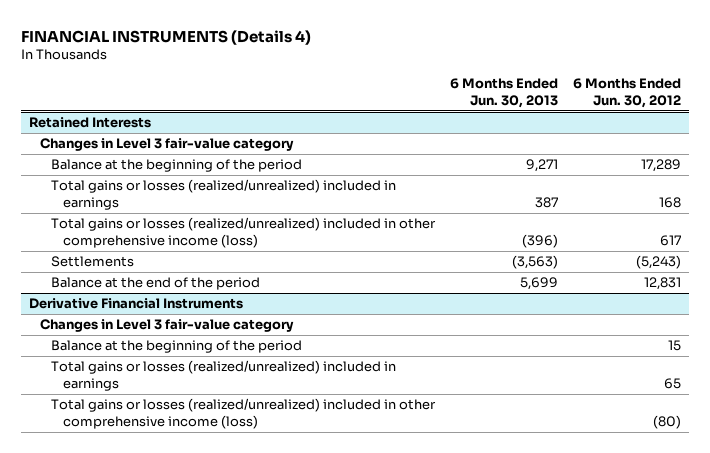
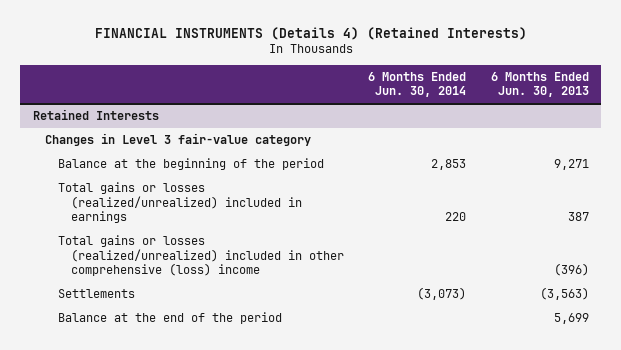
- FINANCIAL INSTRUMENTS (Details 4)
+ FINANCIAL INSTRUMENTS (Details 4) (Retained Interests)
- | 6 Months Ended Jun. 30, 2013 | 6 Months Ended Jun. 30, 2012
+ | 6 Months Ended Jun. 30, 2014 | 6 Months Ended Jun. 30, 2013
@ Retained Interests
- Total gains or losses (realized/unrealized) included in other comprehensive income (loss) | (396) | 617
+ Total gains or losses (realized/unrealized) included in other comprehensive (loss) income | | (396)
- Derivative Financial Instruments
- Changes in Level 3 fair-value category
- Balance at the beginning of the period | | 15
- Total gains or losses (realized/unrealized) included in earnings | | 65
- Total gains or losses (realized/unrealized) included in other comprehensive income (loss) | | (80)

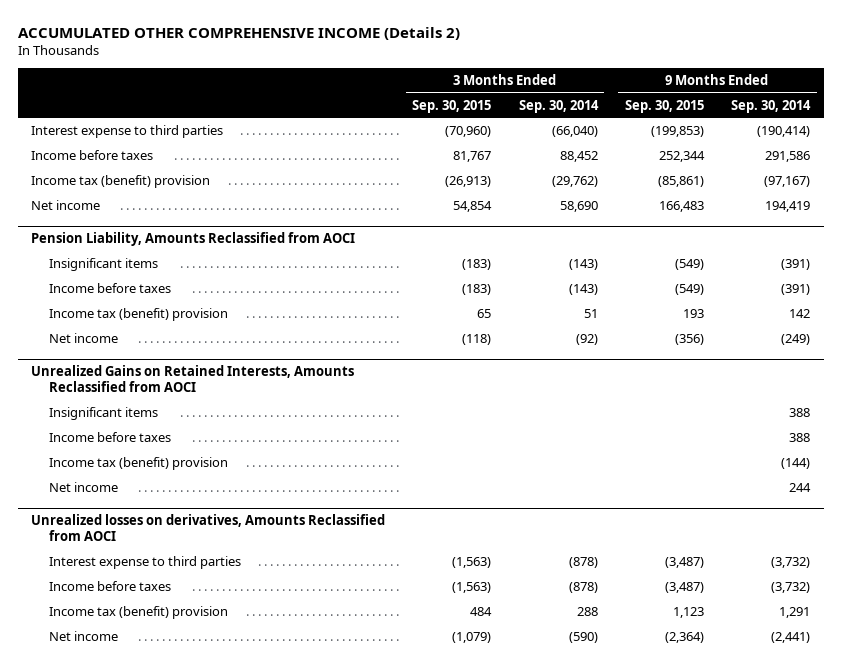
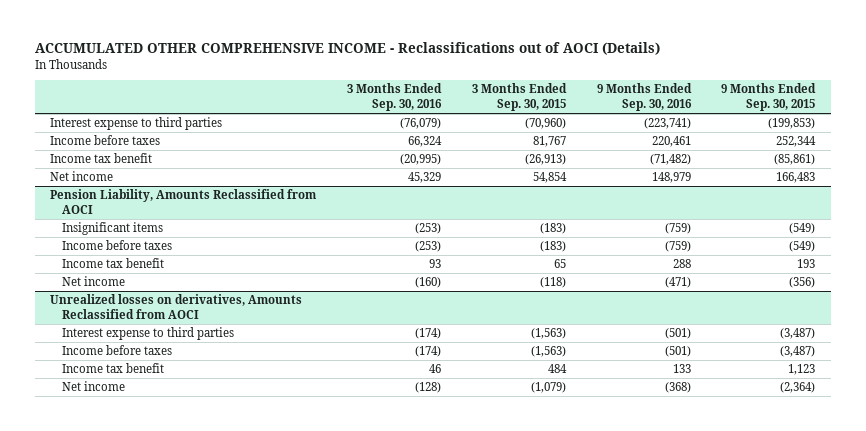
- ACCUMULATED OTHER COMPREHENSIVE INCOME (Details 2)
+ ACCUMULATED OTHER COMPREHENSIVE INCOME - Reclassifications out of AOCI (Details)
- | 3 Months Ended Sep. 30, 2015 | 3 Months Ended Sep. 30, 2014 | 9 Months Ended Sep. 30, 2015 | 9 Months Ended Sep. 30, 2014
+ | 3 Months Ended Sep. 30, 2016 | 3 Months Ended Sep. 30, 2015 | 9 Months Ended Sep. 30, 2016 | 9 Months Ended Sep. 30, 2015
- Income tax (benefit) provision | (26,913) | (29,762) | (85,861) | (97,167)
+ Income tax benefit | (20,995) | (26,913) | (71,482) | (85,861)
@ Pension Liability, Amounts Reclassified from AOCI
- Income tax (benefit) provision | 65 | 51 | 193 | 142
+ Income tax benefit | 93 | 65 | 288 | 193
- Unrealized Gains on Retained Interests, Amounts Reclassified from AOCI
- Insignificant items | | | | 388
- Income before taxes | | | | 388
- Income tax (benefit) provision | | | | (144)
- Net income | | | | 244
@ Unrealized losses on derivatives, Amounts Reclassified from AOCI
- Income tax (benefit) provision | 484 | 288 | 1,123 | 1,291
+ Income tax benefit | 46 | 484 | 133 | 1,123

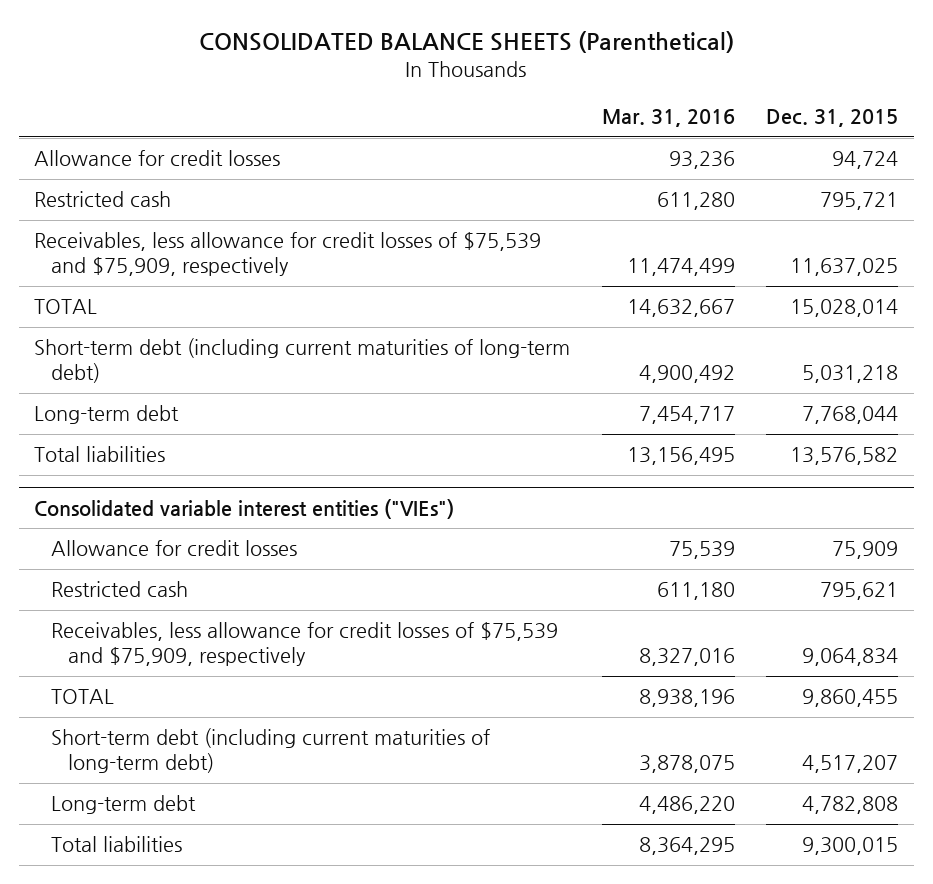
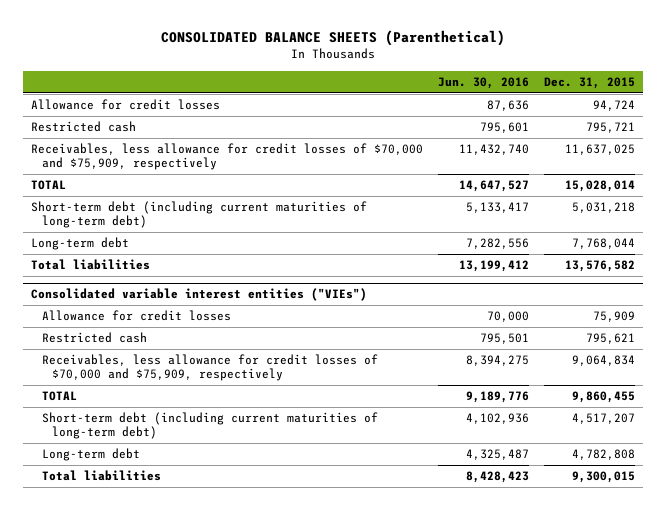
- | Mar. 31, 2016 | Dec. 31, 2015
+ | Jun. 30, 2016 | Dec. 31, 2015
- Receivables, less allowance for credit losses of $75,539 and $75,909, respectively | 11,474,499 | 11,637,025
+ Receivables, less allowance for credit losses of $70,000 and $75,909, respectively | 11,432,740 | 11,637,025
@ Consolidated variable interest entities ("VIEs")
- Receivables, less allowance for credit losses of $75,539 and $75,909, respectively | 8,327,016 | 9,064,834
+ Receivables, less allowance for credit losses of $70,000 and $75,909, respectively | 8,394,275 | 9,064,834

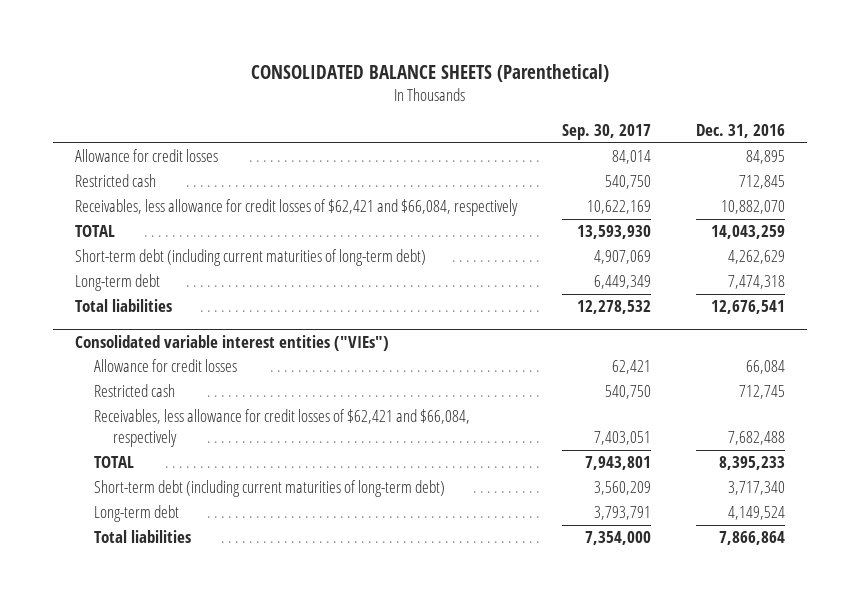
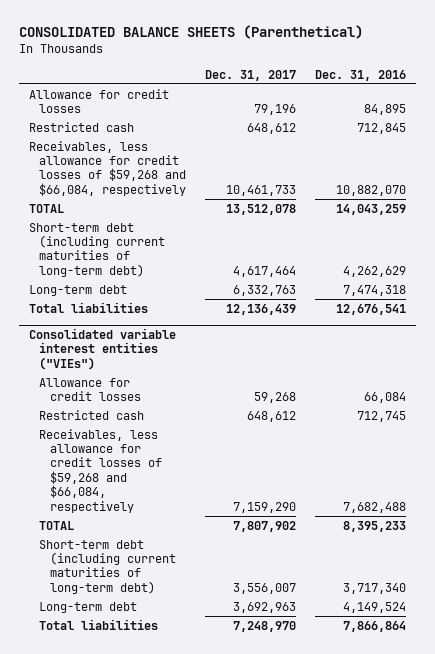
- | Sep. 30, 2017 | Dec. 31, 2016
+ | Dec. 31, 2017 | Dec. 31, 2016
- Receivables, less allowance for credit losses of $62,421 and $66,084, respectively | 10,622,169 | 10,882,070
+ Receivables, less allowance for credit losses of $59,268 and $66,084, respectively | 10,461,733 | 10,882,070
@ Consolidated variable interest entities ("VIEs")
- Receivables, less allowance for credit losses of $62,421 and $66,084, respectively | 7,403,051 | 7,682,488
+ Receivables, less allowance for credit losses of $59,268 and $66,084, respectively | 7,159,290 | 7,682,488

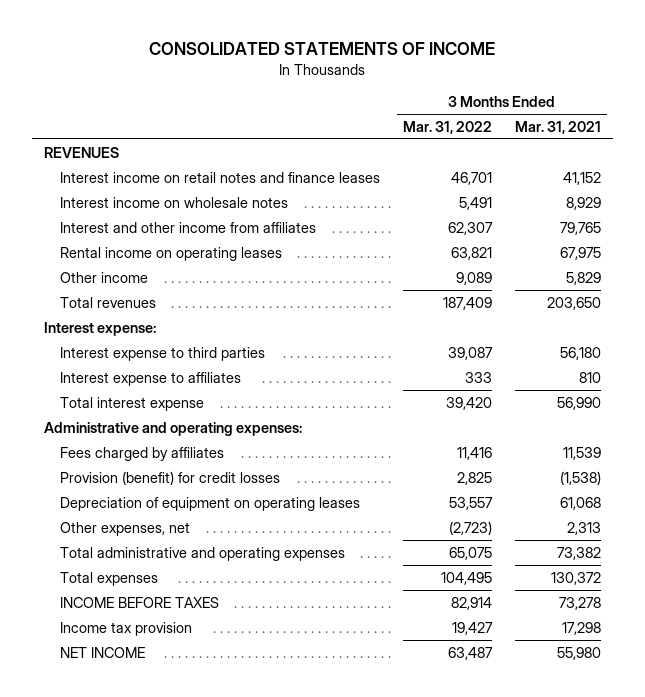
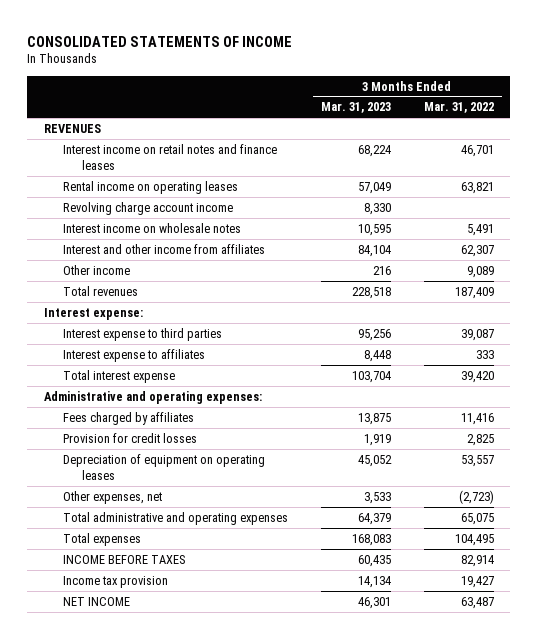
- | 3 Months Ended Mar. 31, 2022 | 3 Months Ended Mar. 31, 2021
+ | 3 Months Ended Mar. 31, 2023 | 3 Months Ended Mar. 31, 2022
moved up: Rental income on operating leases | 57,049 | 63,821
+ Revolving charge account income | 8,330 |
- Provision (benefit) for credit losses | 2,825 | (1,538)
+ Provision for credit losses | 1,919 | 2,825

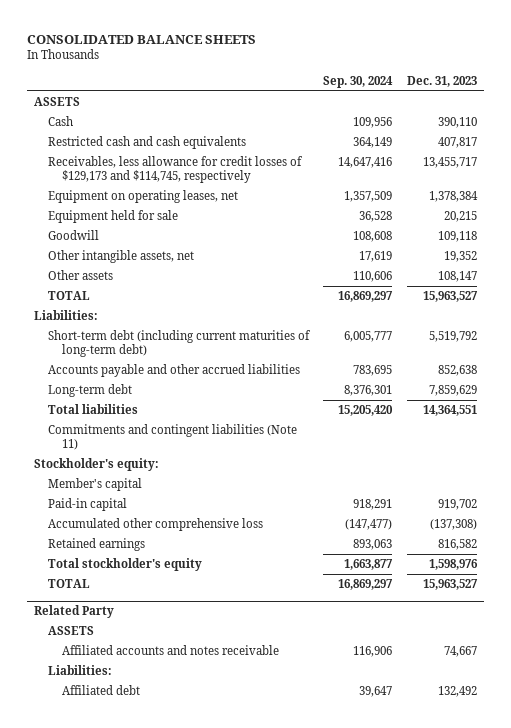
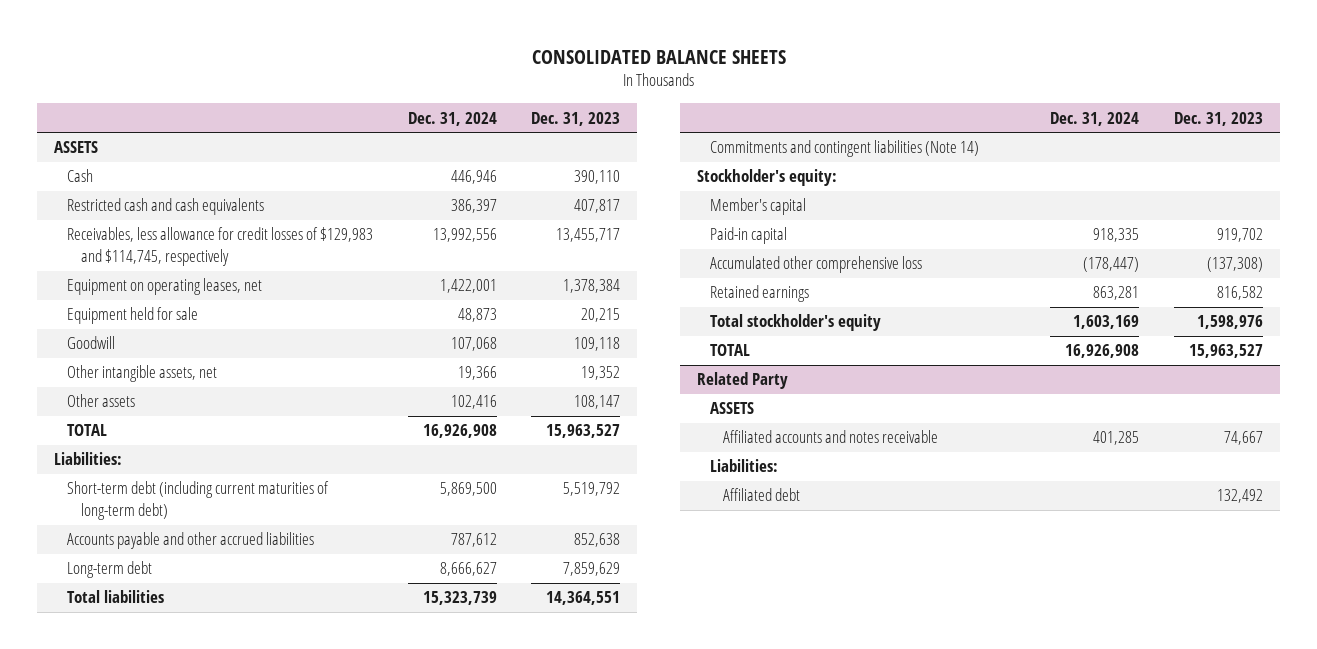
- | Sep. 30, 2024 | Dec. 31, 2023
+ | Dec. 31, 2024 | Dec. 31, 2023
- Receivables, less allowance for credit losses of $129,173 and $114,745, respectively | 14,647,416 | 13,455,717
+ Receivables, less allowance for credit losses of $129,983 and $114,745, respectively | 13,992,556 | 13,455,717
- Commitments and contingent liabilities (Note 11)
+ Commitments and contingent liabilities (Note 14)

